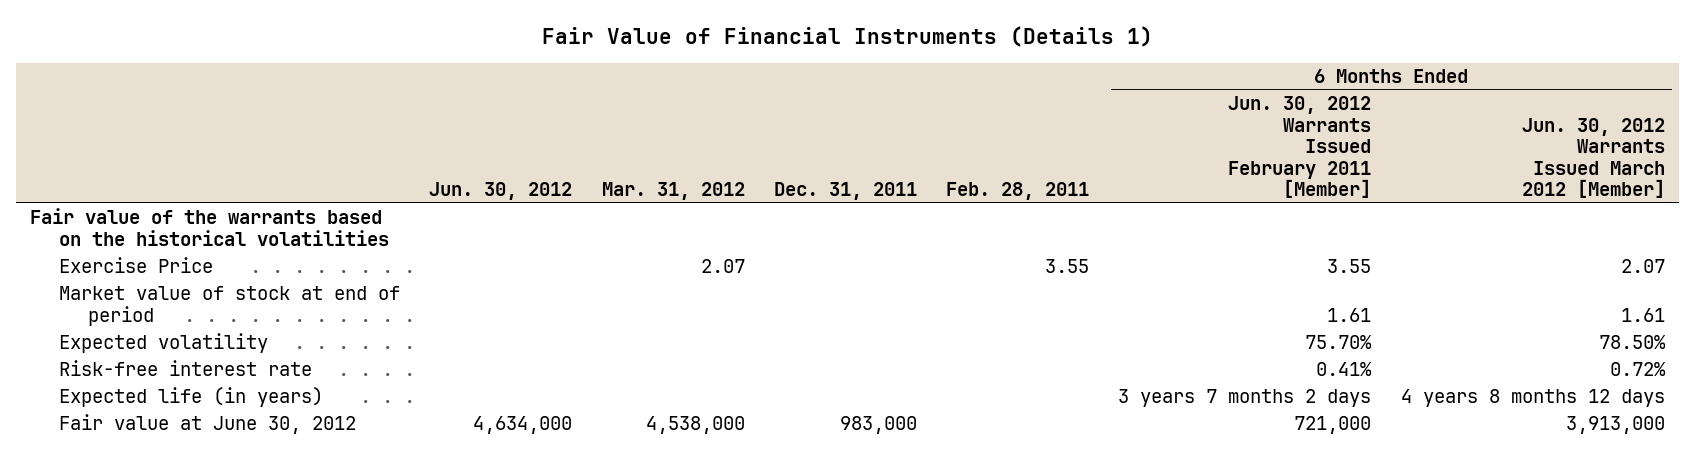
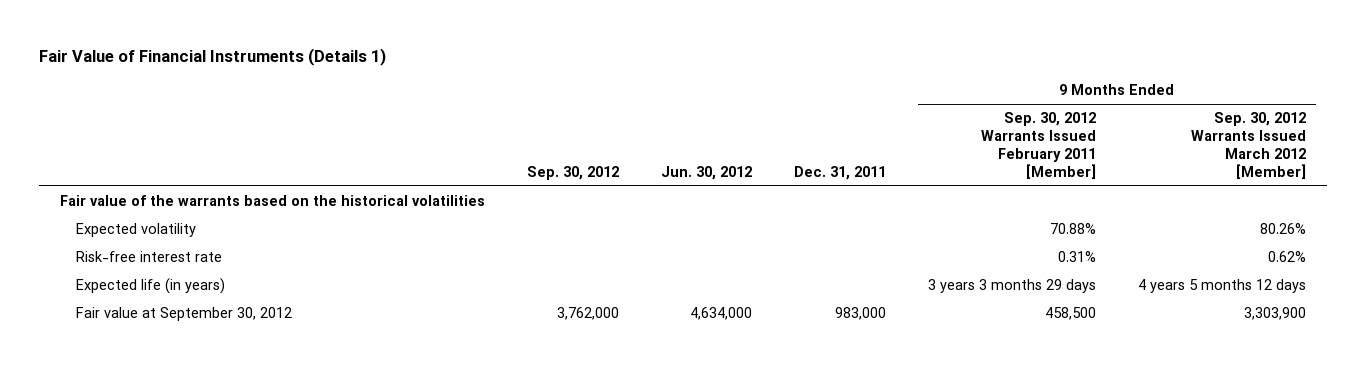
- | Jun. 30, 2012 | Mar. 31, 2012 | Dec. 31, 2011 | Feb. 28, 2011 | 6 Months Ended Jun. 30, 2012 Warrants Issued February 2011 [Member] | 6 Months Ended Jun. 30, 2012 Warrants Issued March 2012 [Member]
+ | Sep. 30, 2012 | Jun. 30, 2012 | Dec. 31, 2011 | 9 Months Ended Sep. 30, 2012 Warrants Issued February 2011 [Member] | 9 Months Ended Sep. 30, 2012 Warrants Issued March 2012 [Member]
- Exercise Price | | 2.07 | | 3.55 | 3.55 | 2.07
- Market value of stock at end of period | | | | | 1.61 | 1.61
- Fair value at June 30, 2012 | 4,634,000 | 4,538,000 | 983,000 | | 721,000 | 3,913,000
+ Fair value at September 30, 2012 | 3,762,000 | 4,634,000 | 983,000 | 458,500 | 3,303,900

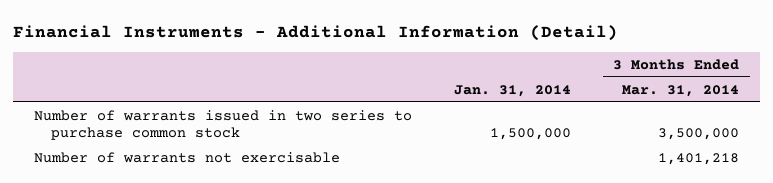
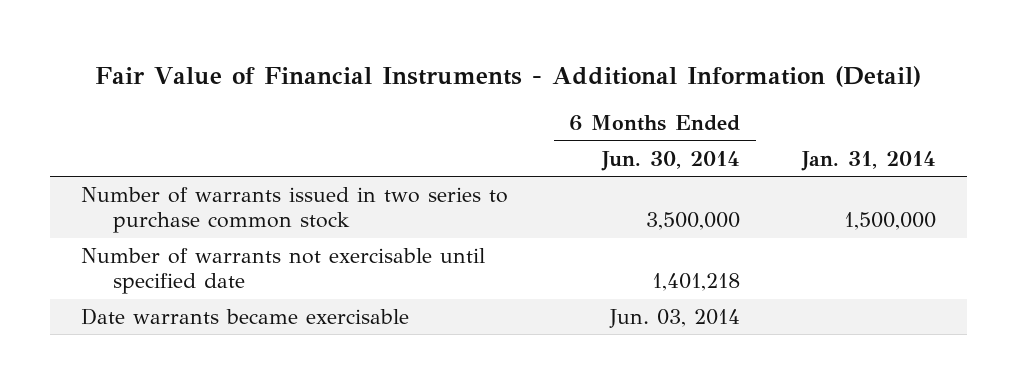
- Financial Instruments - Additional Information (Detail)
+ Fair Value of Financial Instruments - Additional Information (Detail)
- | Jan. 31, 2014 | 3 Months Ended Mar. 31, 2014
+ | 6 Months Ended Jun. 30, 2014 | Jan. 31, 2014
- Number of warrants not exercisable | | 1,401,218
+ Number of warrants not exercisable until specified date | 1,401,218 |
+ Date warrants became exercisable | Jun. 03, 2014 |

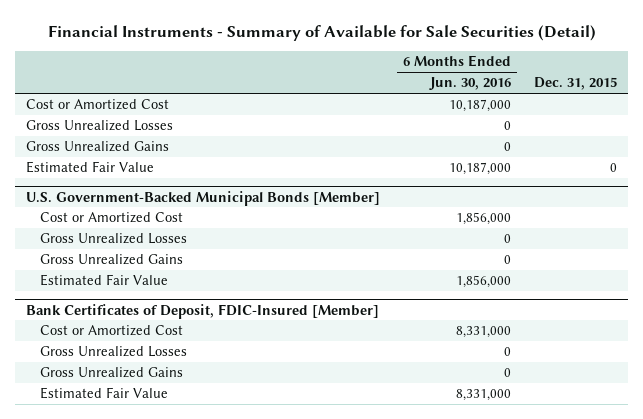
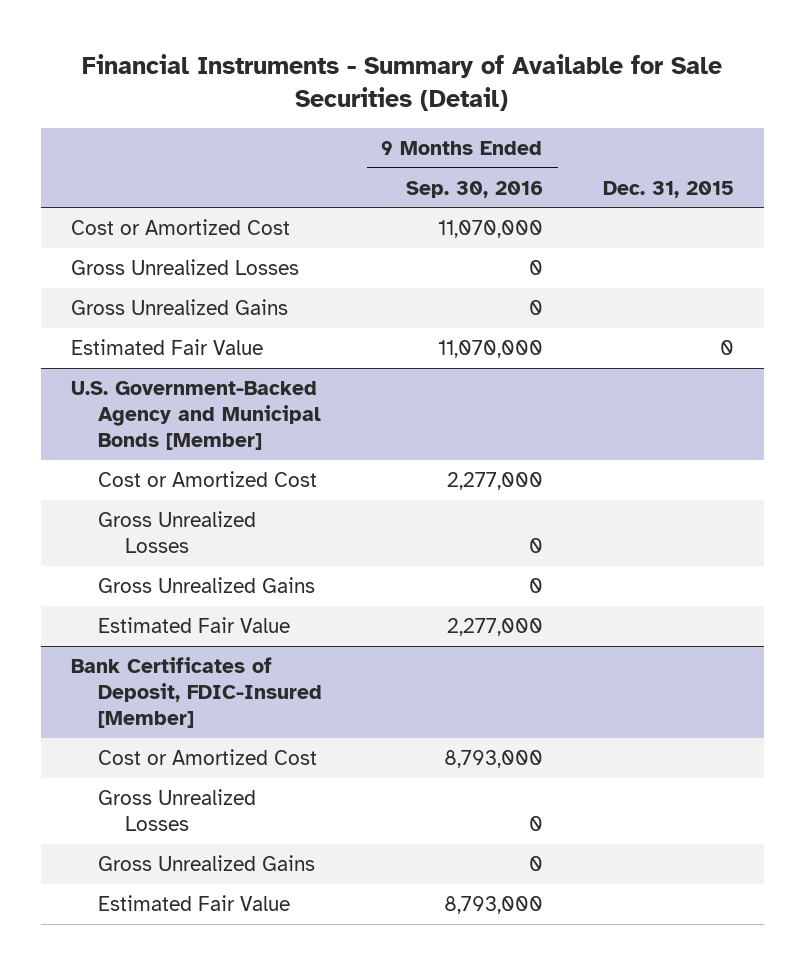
- | 6 Months Ended Jun. 30, 2016 | Dec. 31, 2015
+ | 9 Months Ended Sep. 30, 2016 | Dec. 31, 2015
- U.S. Government-Backed Municipal Bonds [Member]
+ U.S. Government-Backed Agency and Municipal Bonds [Member]

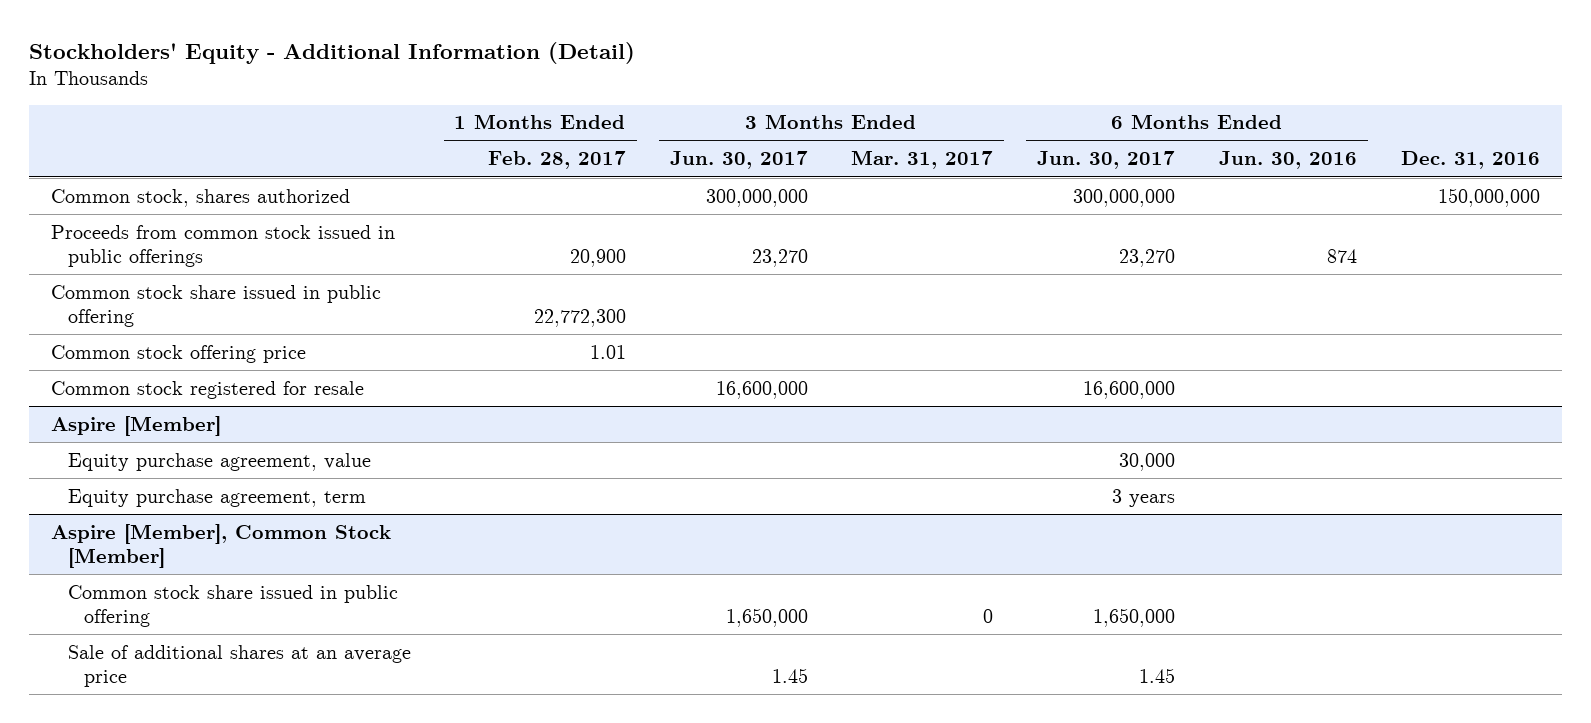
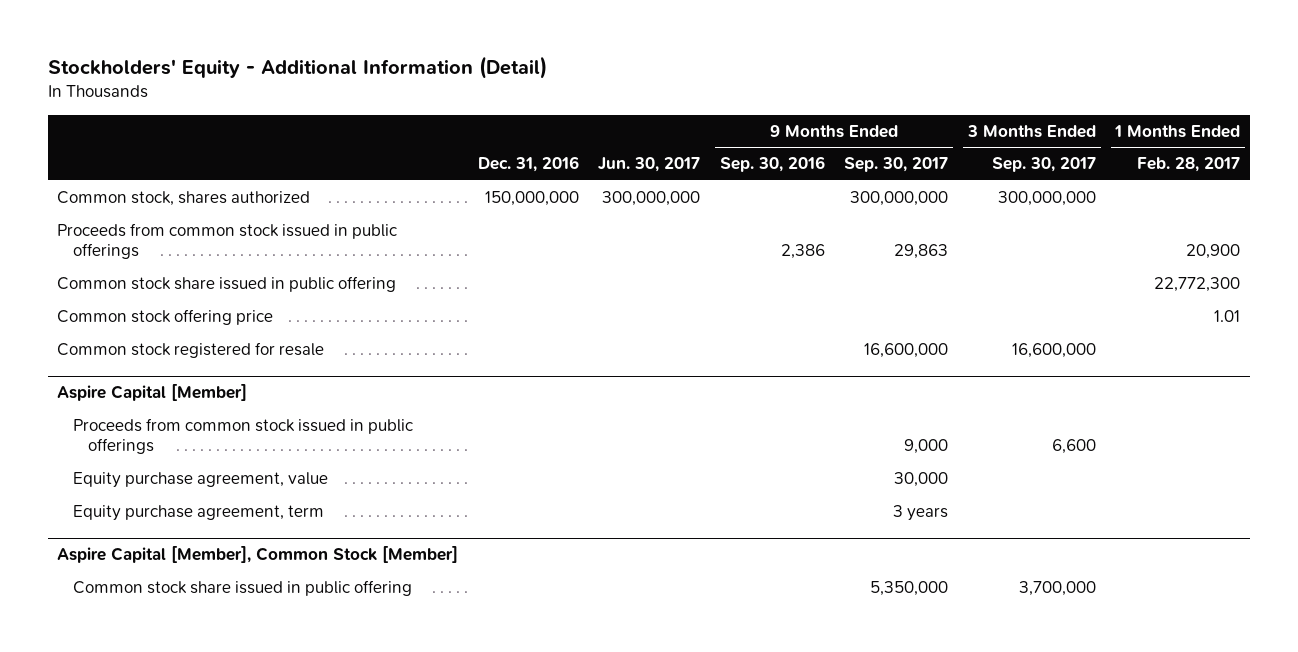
- | 1 Months Ended Feb. 28, 2017 | 3 Months Ended Jun. 30, 2017 | 3 Months Ended Mar. 31, 2017 | 6 Months Ended Jun. 30, 2017 | 6 Months Ended Jun. 30, 2016 | Dec. 31, 2016
+ | Dec. 31, 2016 | Jun. 30, 2017 | 9 Months Ended Sep. 30, 2016 | 9 Months Ended Sep. 30, 2017 | 3 Months Ended Sep. 30, 2017 | 1 Months Ended Feb. 28, 2017
- Aspire [Member]
+ Aspire Capital [Member]
+ Proceeds from common stock issued in public offerings | | | | 9,000 | 6,600 |
- Aspire [Member], Common Stock [Member]
+ Aspire Capital [Member], Common Stock [Member]
- Sale of additional shares at an average price | | 1.45 | | 1.45 | |

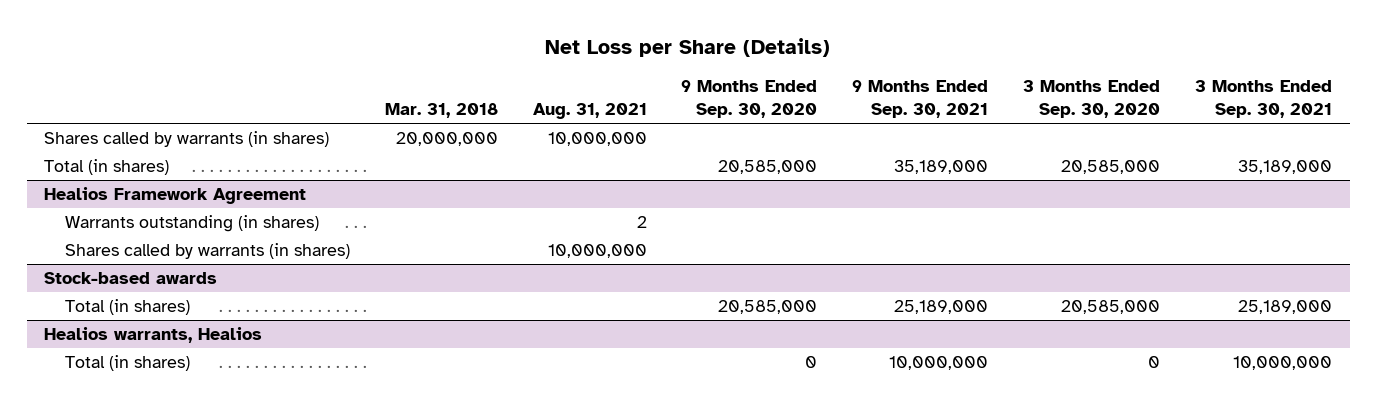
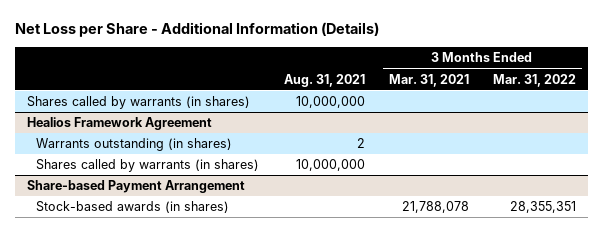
- Net Loss per Share (Details)
+ Net Loss per Share - Additional Information (Details)
- | Mar. 31, 2018 | Aug. 31, 2021 | 9 Months Ended Sep. 30, 2020 | 9 Months Ended Sep. 30, 2021 | 3 Months Ended Sep. 30, 2020 | 3 Months Ended Sep. 30, 2021
+ | Aug. 31, 2021 | 3 Months Ended Mar. 31, 2021 | 3 Months Ended Mar. 31, 2022
- Total (in shares) | | | 20,585,000 | 35,189,000 | 20,585,000 | 35,189,000
- Stock-based awards
- Total (in shares) | | | 20,585,000 | 25,189,000 | 20,585,000 | 25,189,000
- Healios warrants, Healios
- Total (in shares) | | | 0 | 10,000,000 | 0 | 10,000,000
+ Share-based Payment Arrangement
+ Stock-based awards (in shares) | | 21,788,078 | 28,355,351

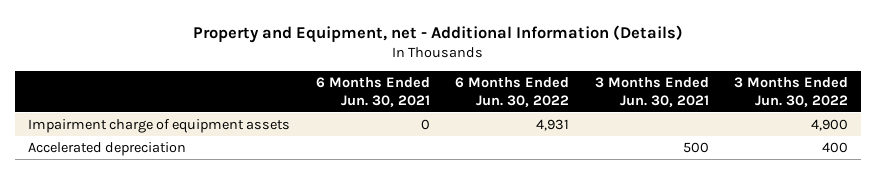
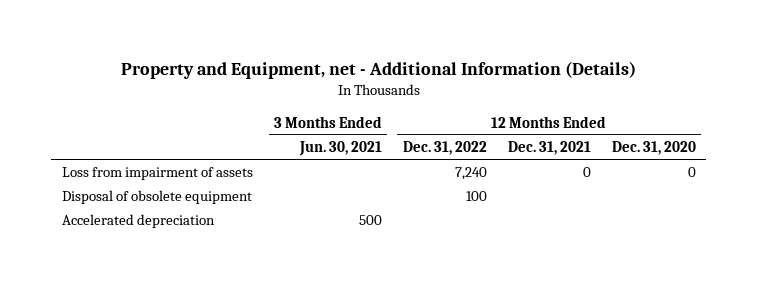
- | 6 Months Ended Jun. 30, 2021 | 6 Months Ended Jun. 30, 2022 | 3 Months Ended Jun. 30, 2021 | 3 Months Ended Jun. 30, 2022
+ | 3 Months Ended Jun. 30, 2021 | 12 Months Ended Dec. 31, 2022 | 12 Months Ended Dec. 31, 2021 | 12 Months Ended Dec. 31, 2020
- Impairment charge of equipment assets | 0 | 4,931 | | 4,900
+ Loss from impairment of assets | | 7,240 | 0 | 0
+ Disposal of obsolete equipment | | 100 | |

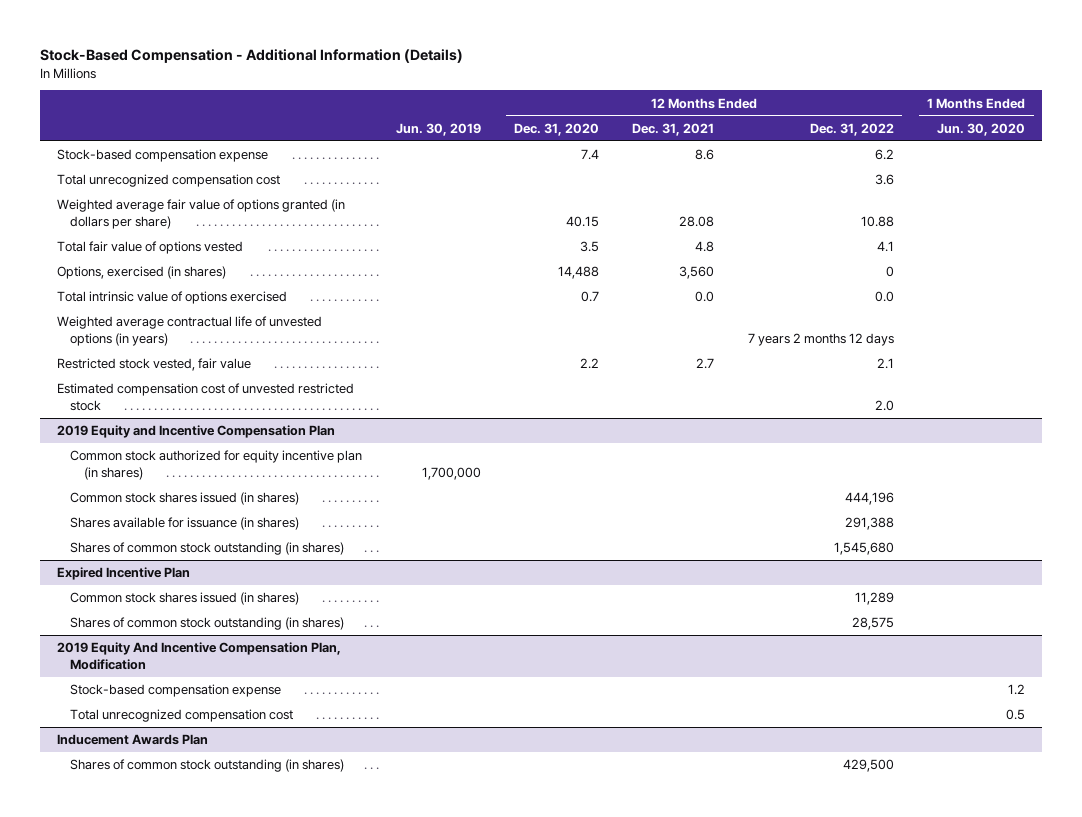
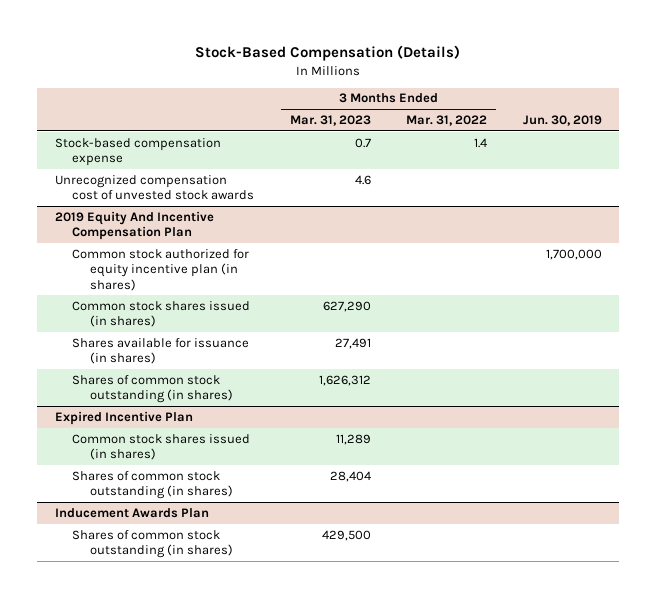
- Stock-Based Compensation - Additional Information (Details)
+ Stock-Based Compensation (Details)
- | Jun. 30, 2019 | 12 Months Ended Dec. 31, 2020 | 12 Months Ended Dec. 31, 2021 | 12 Months Ended Dec. 31, 2022 | 1 Months Ended Jun. 30, 2020
+ | 3 Months Ended Mar. 31, 2023 | 3 Months Ended Mar. 31, 2022 | Jun. 30, 2019
- Total unrecognized compensation cost | | | | 3.6 |
- Weighted average fair value of options granted (in dollars per share) | | 40.15 | 28.08 | 10.88 |
- Total fair value of options vested | | 3.5 | 4.8 | 4.1 |
- Options, exercised (in shares) | | 14,488 | 3,560 | 0 |
- Total intrinsic value of options exercised | | 0.7 | 0.0 | 0.0 |
- Weighted average contractual life of unvested options (in years) | | | | 7 years 2 months 12 days |
- Restricted stock vested, fair value | | 2.2 | 2.7 | 2.1 |
- Estimated compensation cost of unvested restricted stock | | | | 2.0 |
- 2019 Equity and Incentive Compensation Plan
+ Unrecognized compensation cost of unvested stock awards | 4.6 | |
+ 2019 Equity And Incentive Compensation Plan
- 2019 Equity And Incentive Compensation Plan, Modification
- Stock-based compensation expense | | | | | 1.2
- Total unrecognized compensation cost | | | | | 0.5

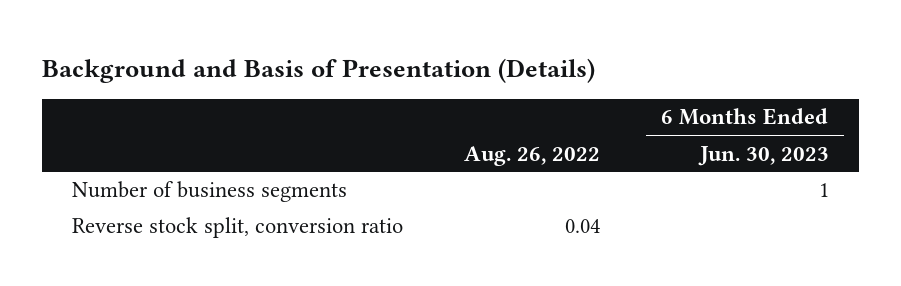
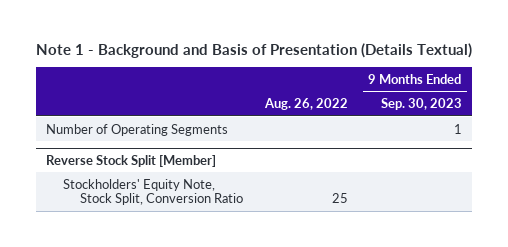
- Background and Basis of Presentation (Details)
+ Note 1 - Background and Basis of Presentation (Details Textual)
- | Aug. 26, 2022 | 6 Months Ended Jun. 30, 2023
+ | Aug. 26, 2022 | 9 Months Ended Sep. 30, 2023
- Number of business segments | | 1
- Reverse stock split, conversion ratio | 0.04 |
+ Number of Operating Segments | | 1
+ Reverse Stock Split [Member]
+ Stockholders' Equity Note, Stock Split, Conversion Ratio | 25 |

